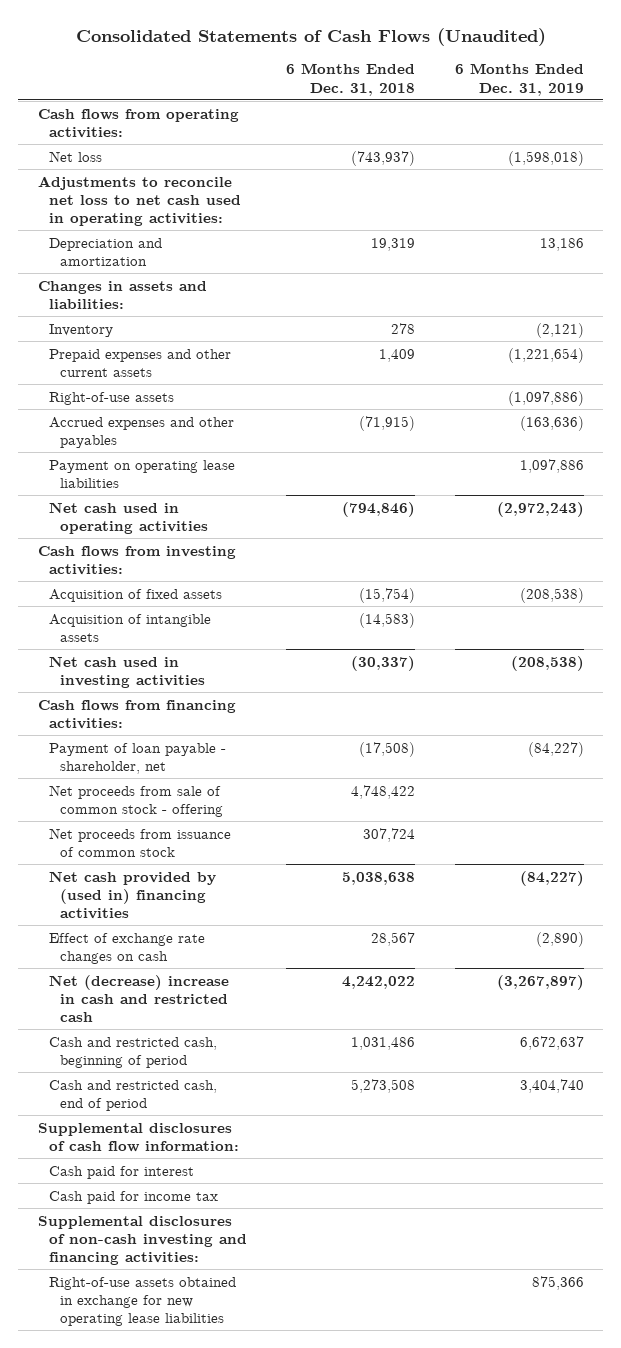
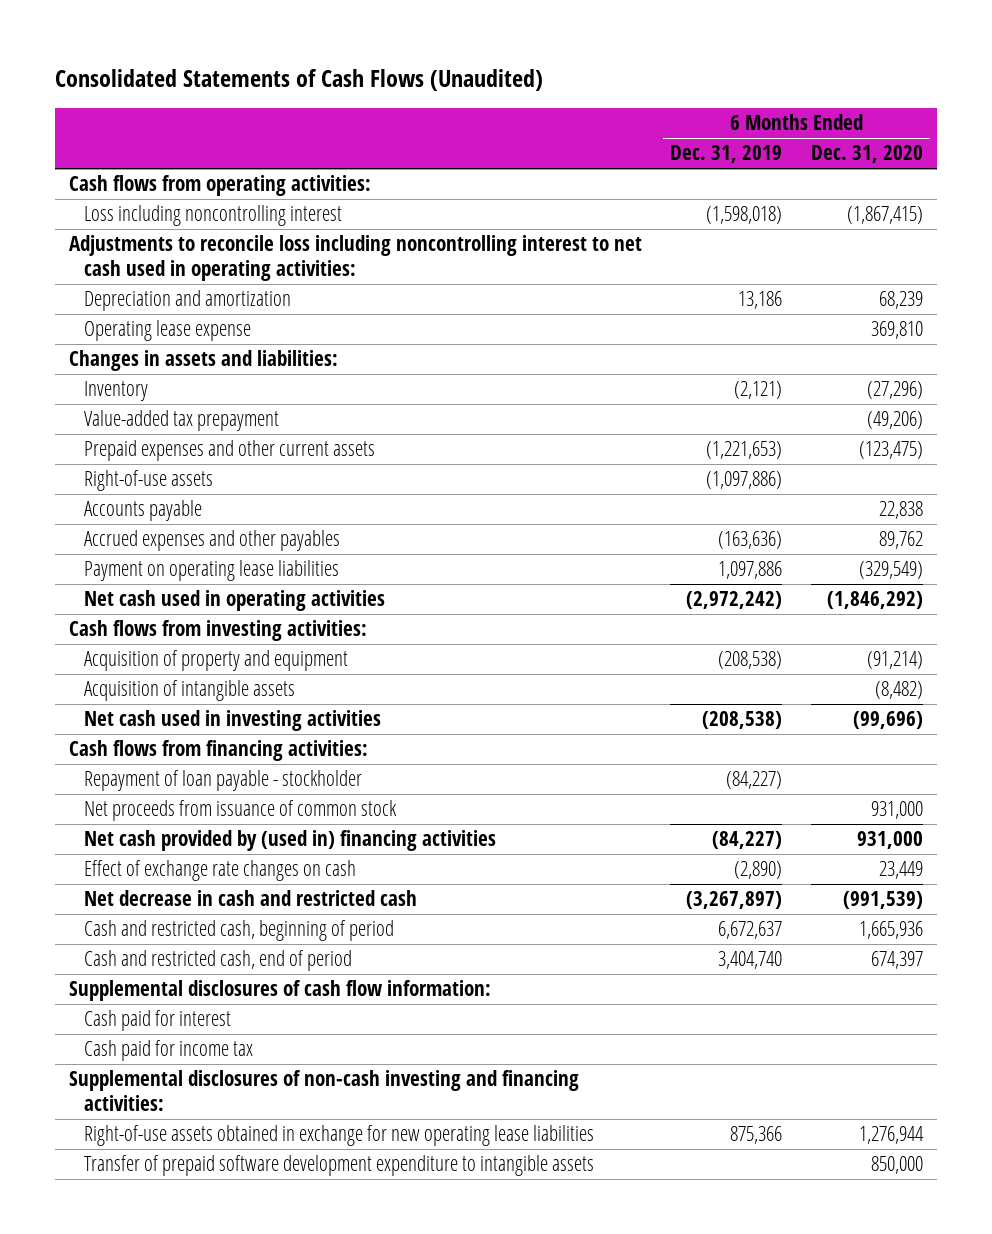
- | 6 Months Ended Dec. 31, 2018 | 6 Months Ended Dec. 31, 2019
+ | 6 Months Ended Dec. 31, 2019 | 6 Months Ended Dec. 31, 2020
- Net loss | (743,937) | (1,598,018)
- Adjustments to reconcile net loss to net cash used in operating activities:
+ Loss including noncontrolling interest | (1,598,018) | (1,867,415)
+ Adjustments to reconcile loss including noncontrolling interest to net cash used in operating activities:
+ Operating lease expense | | 369,810
- Prepaid expenses and other current assets | 1,409 | (1,221,654)
+ Value-added tax prepayment | | (49,206)
+ Prepaid expenses and other current assets | (1,221,653) | (123,475)
+ Accounts payable | | 22,838
- Net cash used in operating activities | (794,846) | (2,972,243)
+ Net cash used in operating activities | (2,972,242) | (1,846,292)
- Acquisition of fixed assets | (15,754) | (208,538)
+ Acquisition of property and equipment | (208,538) | (91,214)
- Payment of loan payable - shareholder, net | (17,508) | (84,227)
- Net proceeds from sale of common stock - offering | 4,748,422 |
+ Repayment of loan payable - stockholder | (84,227) |
- Net (decrease) increase in cash and restricted cash | 4,242,022 | (3,267,897)
+ Net decrease in cash and restricted cash | (3,267,897) | (991,539)
+ Transfer of prepaid software development expenditure to intangible assets | | 850,000

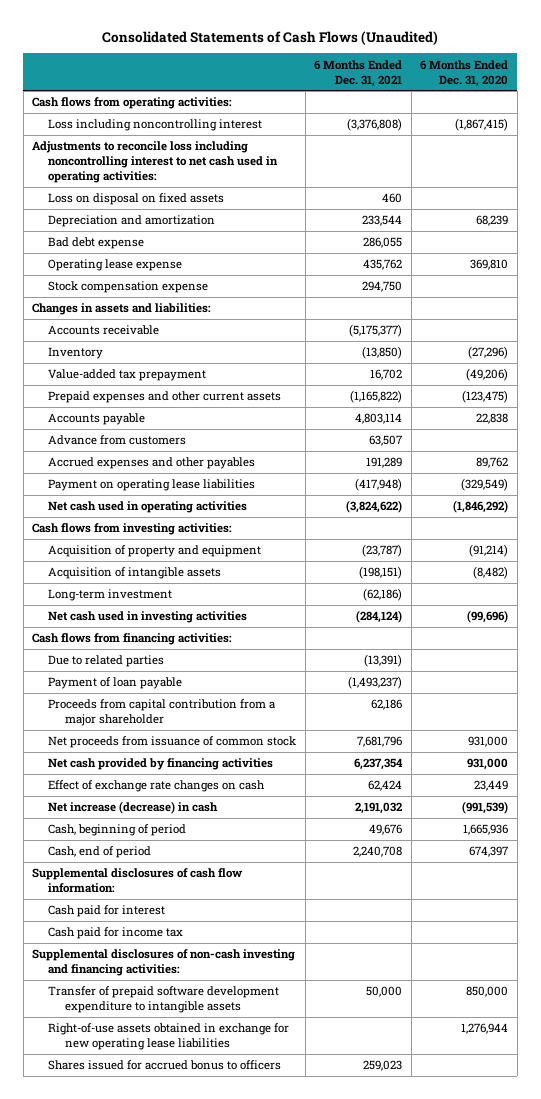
- | 6 Months Ended Dec. 31, 2019 | 6 Months Ended Dec. 31, 2020
+ | 6 Months Ended Dec. 31, 2021 | 6 Months Ended Dec. 31, 2020
+ Loss on disposal on fixed assets | 460 |
+ Bad debt expense | 286,055 |
+ Stock compensation expense | 294,750 |
+ Accounts receivable | (5,175,377) |
- Right-of-use assets | (1,097,886) |
+ Advance from customers | 63,507 |
+ Long-term investment | (62,186) |
- Repayment of loan payable - stockholder | (84,227) |
+ Due to related parties | (13,391) |
+ Payment of loan payable | (1,493,237) |
+ Proceeds from capital contribution from a major shareholder | 62,186 |
- Net cash provided by (used in) financing activities | (84,227) | 931,000
+ Net cash provided by financing activities | 6,237,354 | 931,000
- Net decrease in cash and restricted cash | (3,267,897) | (991,539)
- Cash and restricted cash, beginning of period | 6,672,637 | 1,665,936
- Cash and restricted cash, end of period | 3,404,740 | 674,397
+ Net increase (decrease) in cash | 2,191,032 | (991,539)
+ Cash, beginning of period | 49,676 | 1,665,936
+ Cash, end of period | 2,240,708 | 674,397
moved down: Right-of-use assets obtained in exchange for new operating lease liabilities | | 1,276,944
+ Shares issued for accrued bonus to officers | 259,023 |

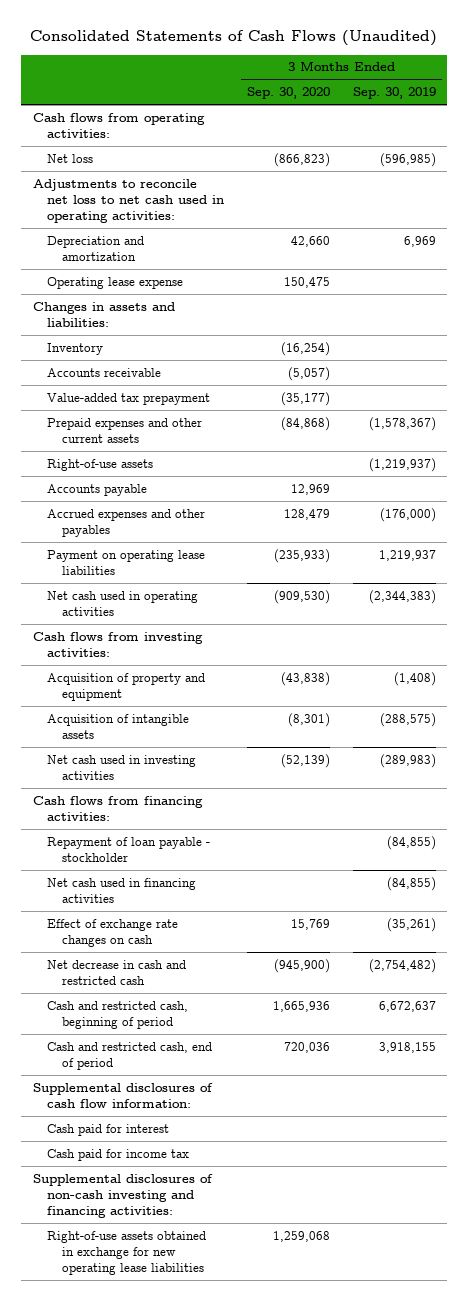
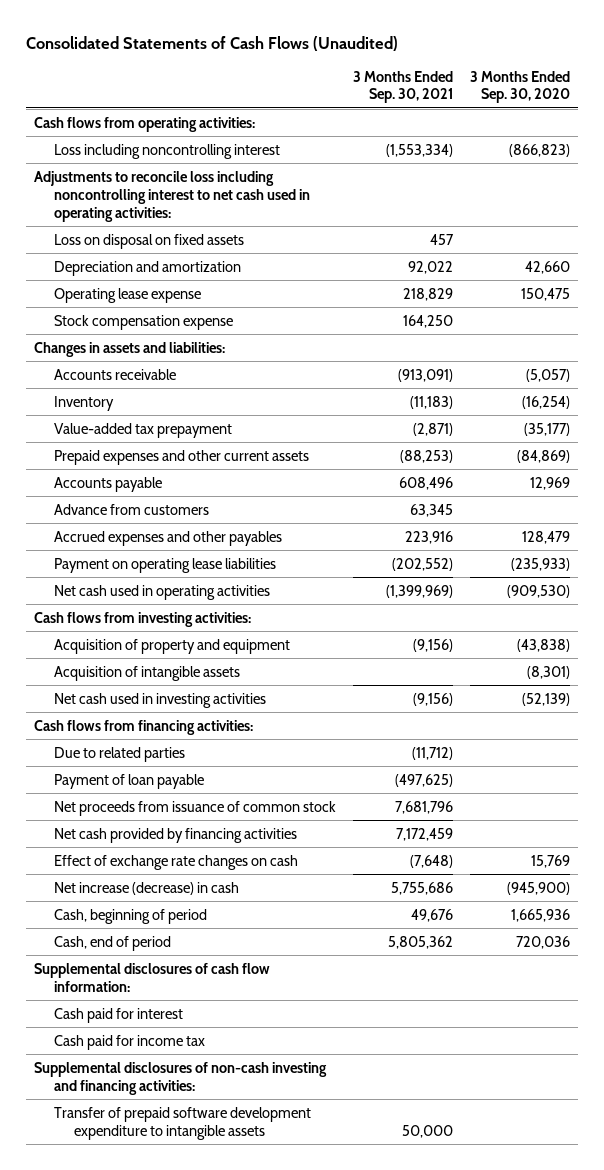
- | 3 Months Ended Sep. 30, 2020 | 3 Months Ended Sep. 30, 2019
+ | 3 Months Ended Sep. 30, 2021 | 3 Months Ended Sep. 30, 2020
- Net loss | (866,823) | (596,985)
- Adjustments to reconcile net loss to net cash used in operating activities:
+ Loss including noncontrolling interest | (1,553,334) | (866,823)
+ Adjustments to reconcile loss including noncontrolling interest to net cash used in operating activities:
+ Loss on disposal on fixed assets | 457 |
+ Stock compensation expense | 164,250 |
moved down: Inventory | (11,183) | (16,254)
- Prepaid expenses and other current assets | (84,868) | (1,578,367)
- Right-of-use assets | | (1,219,937)
+ Prepaid expenses and other current assets | (88,253) | (84,869)
+ Advance from customers | 63,345 |
- Repayment of loan payable - stockholder | | (84,855)
- Net cash used in financing activities | | (84,855)
+ Due to related parties | (11,712) |
+ Payment of loan payable | (497,625) |
+ Net proceeds from issuance of common stock | 7,681,796 |
+ Net cash provided by financing activities | 7,172,459 |
- Net decrease in cash and restricted cash | (945,900) | (2,754,482)
- Cash and restricted cash, beginning of period | 1,665,936 | 6,672,637
- Cash and restricted cash, end of period | 720,036 | 3,918,155
+ Net increase (decrease) in cash | 5,755,686 | (945,900)
+ Cash, beginning of period | 49,676 | 1,665,936
+ Cash, end of period | 5,805,362 | 720,036
- Right-of-use assets obtained in exchange for new operating lease liabilities | 1,259,068 |
+ Transfer of prepaid software development expenditure to intangible assets | 50,000 |

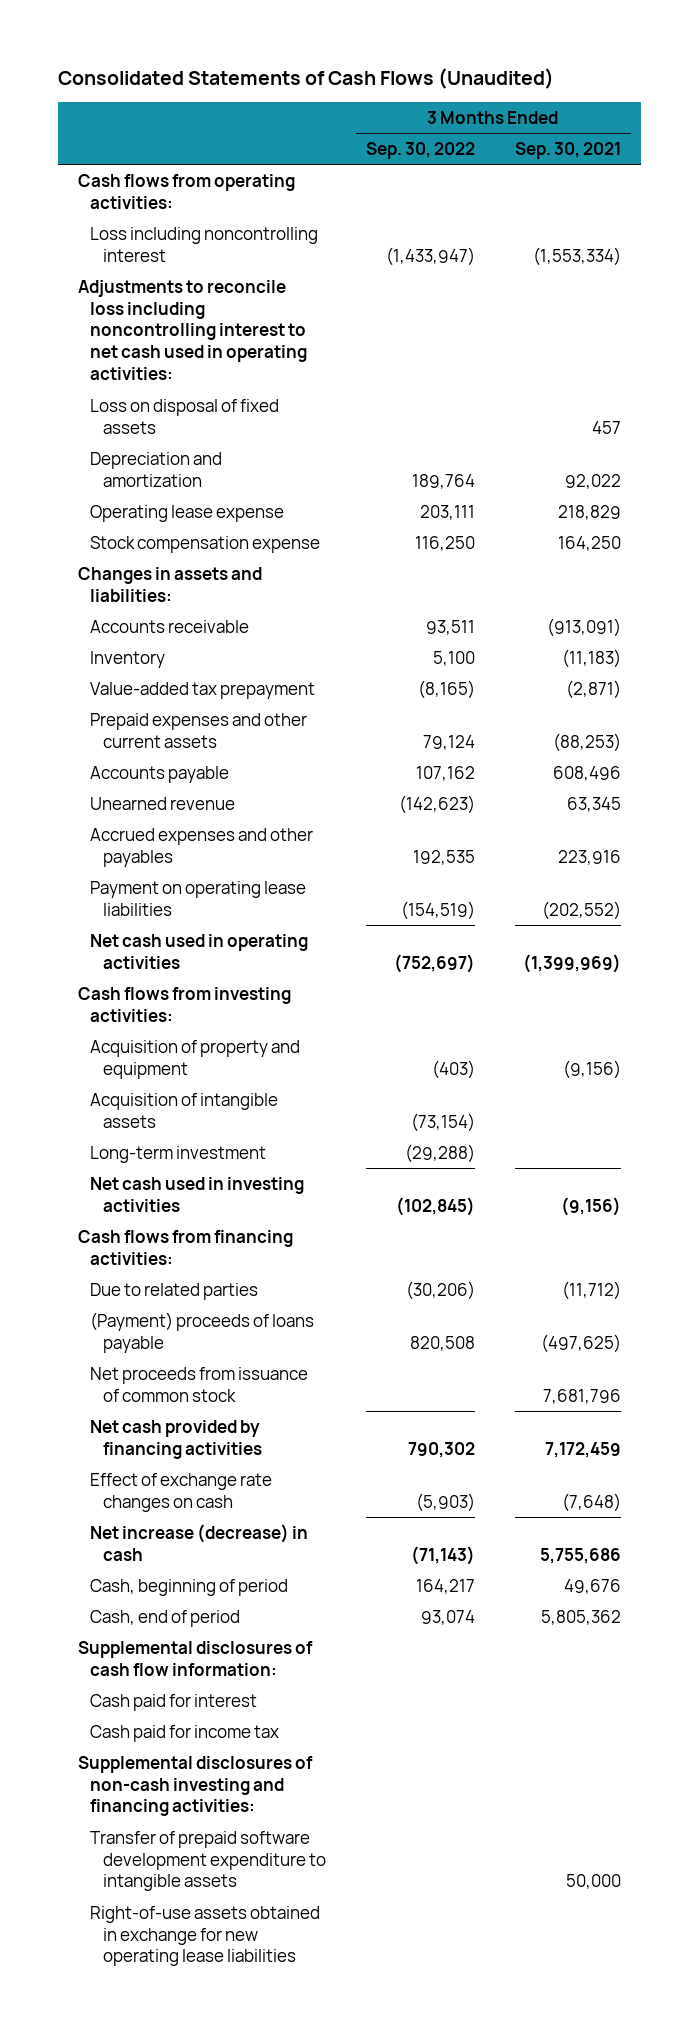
- | 3 Months Ended Sep. 30, 2021 | 3 Months Ended Sep. 30, 2020
+ | 3 Months Ended Sep. 30, 2022 | 3 Months Ended Sep. 30, 2021
- Loss on disposal on fixed assets | 457 |
+ Loss on disposal of fixed assets | | 457
- Advance from customers | 63,345 |
+ Unearned revenue | (142,623) | 63,345
+ Long-term investment | (29,288) |
- Payment of loan payable | (497,625) |
+ (Payment) proceeds of loans payable | 820,508 | (497,625)
+ Right-of-use assets obtained in exchange for new operating lease liabilities

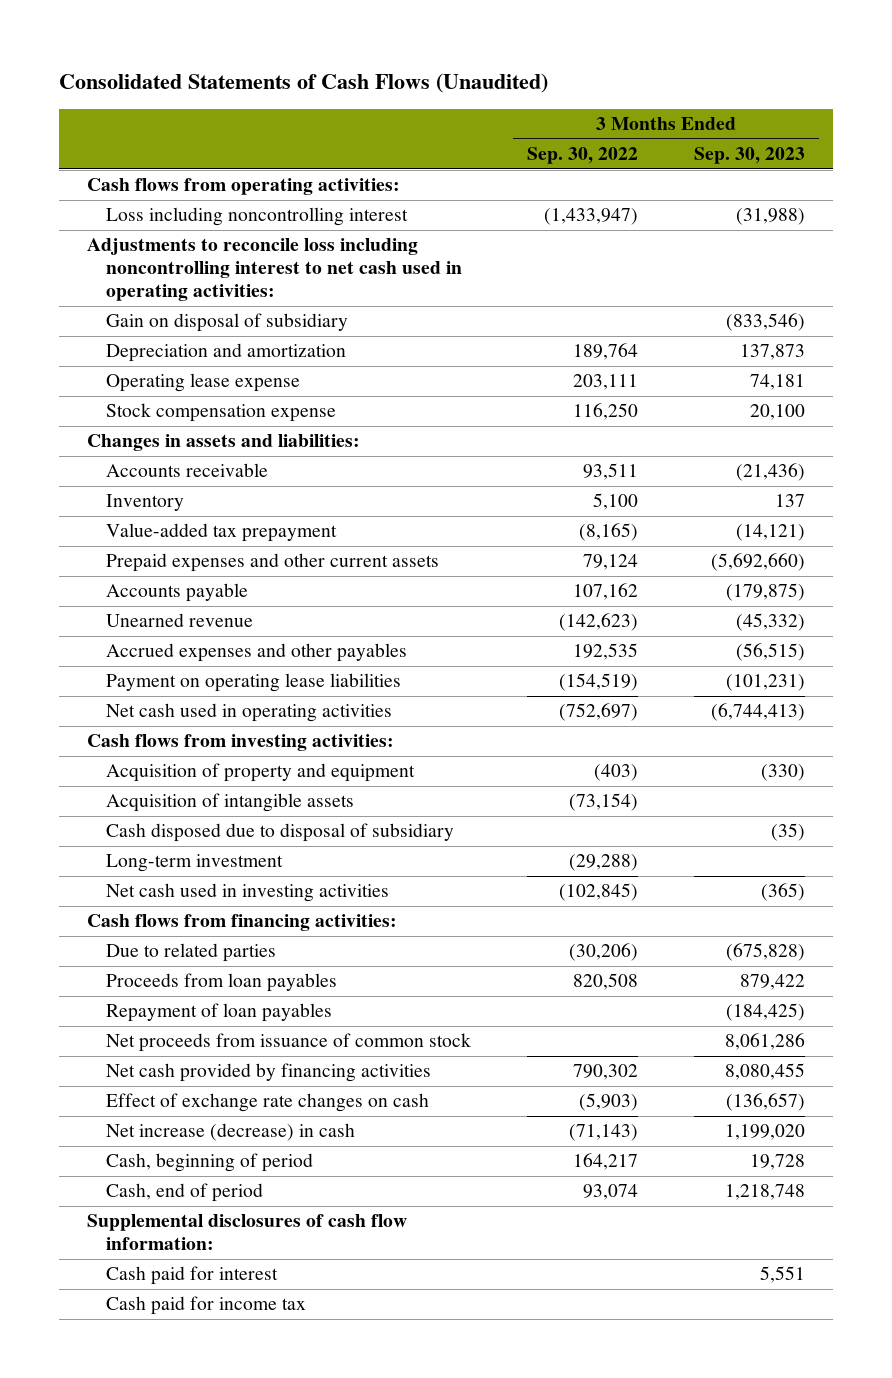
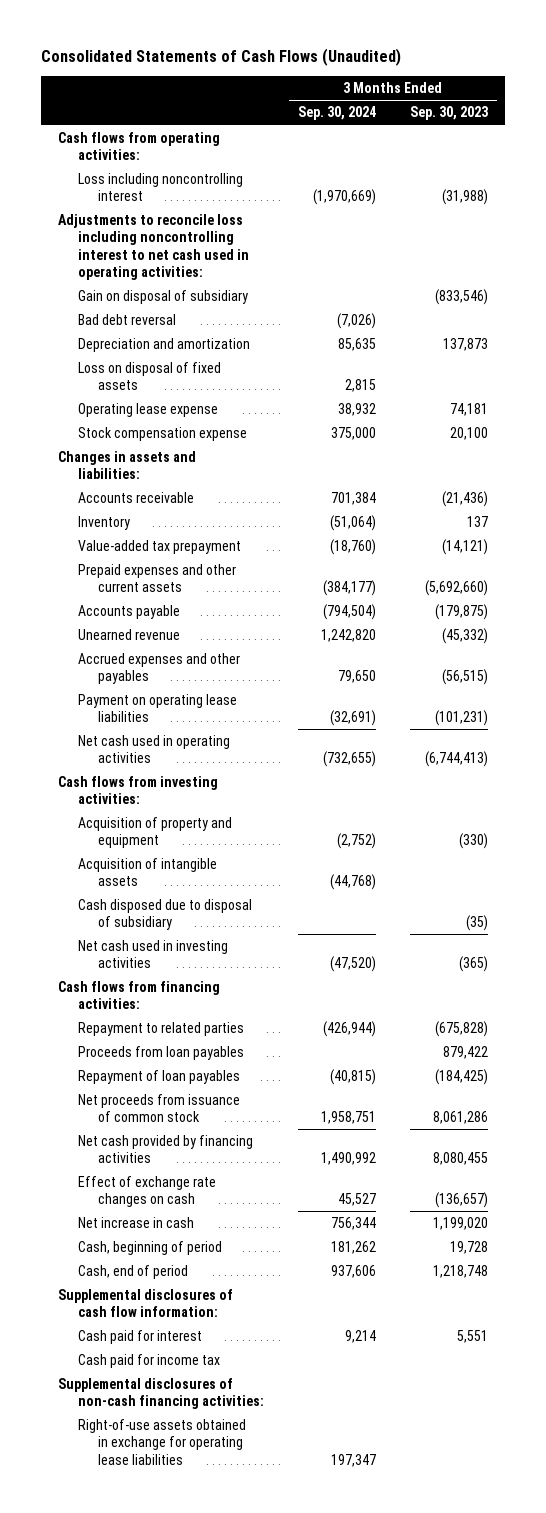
- | 3 Months Ended Sep. 30, 2022 | 3 Months Ended Sep. 30, 2023
+ | 3 Months Ended Sep. 30, 2024 | 3 Months Ended Sep. 30, 2023
+ Bad debt reversal | (7,026) |
+ Loss on disposal of fixed assets | 2,815 |
- Long-term investment | (29,288) |
- Due to related parties | (30,206) | (675,828)
+ Repayment to related parties | (426,944) | (675,828)
- Net increase (decrease) in cash | (71,143) | 1,199,020
+ Net increase in cash | 756,344 | 1,199,020
+ Supplemental disclosures of non-cash financing activities:
+ Right-of-use assets obtained in exchange for operating lease liabilities | 197,347 |

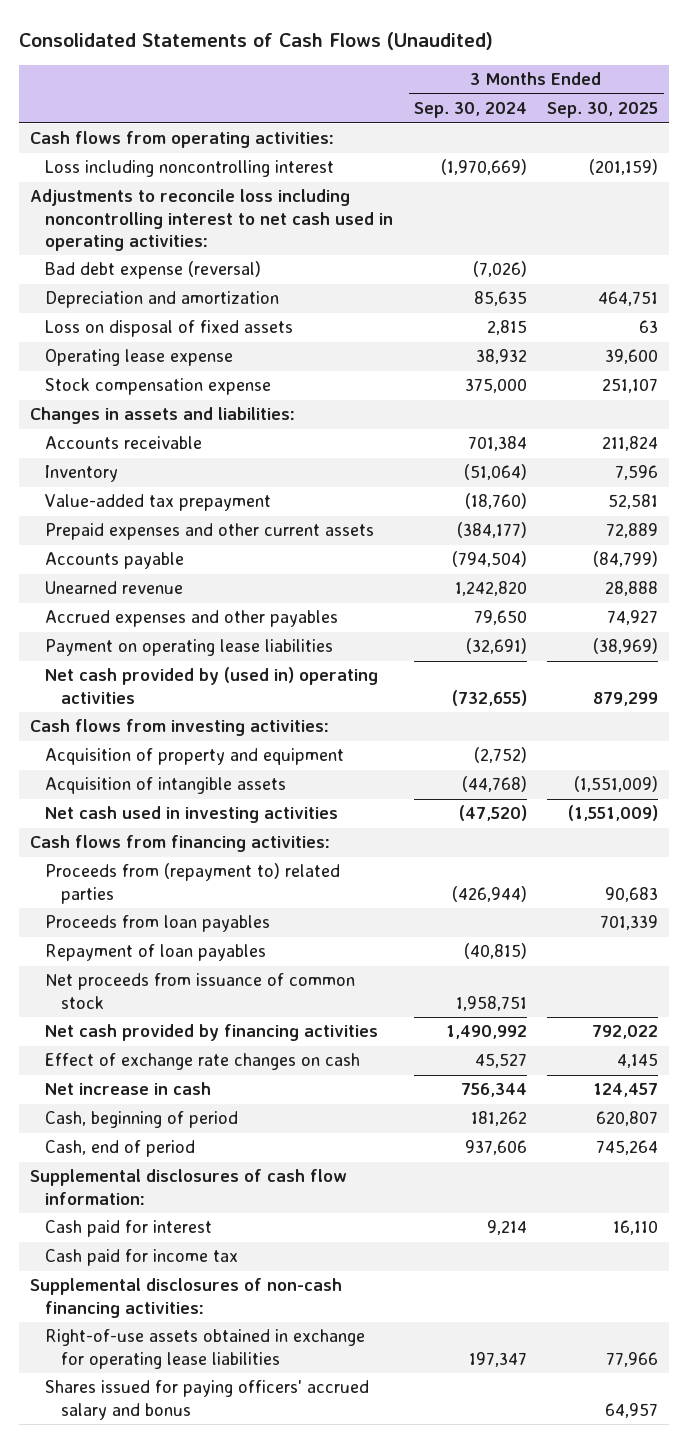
- | 3 Months Ended Sep. 30, 2024 | 3 Months Ended Sep. 30, 2023
+ | 3 Months Ended Sep. 30, 2024 | 3 Months Ended Sep. 30, 2025
- Gain on disposal of subsidiary | | (833,546)
- Bad debt reversal | (7,026) |
+ Bad debt expense (reversal) | (7,026) |
- Net cash used in operating activities | (732,655) | (6,744,413)
+ Net cash provided by (used in) operating activities | (732,655) | 879,299
- Cash disposed due to disposal of subsidiary | | (35)
- Repayment to related parties | (426,944) | (675,828)
+ Proceeds from (repayment to) related parties | (426,944) | 90,683
+ Shares issued for paying officers' accrued salary and bonus | | 64,957

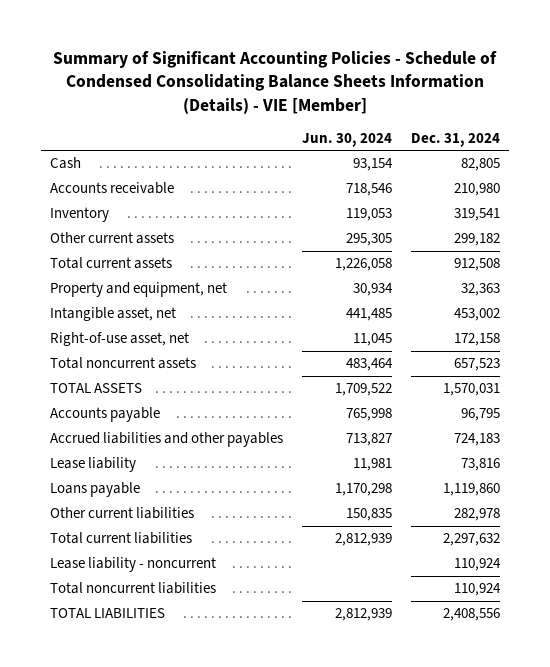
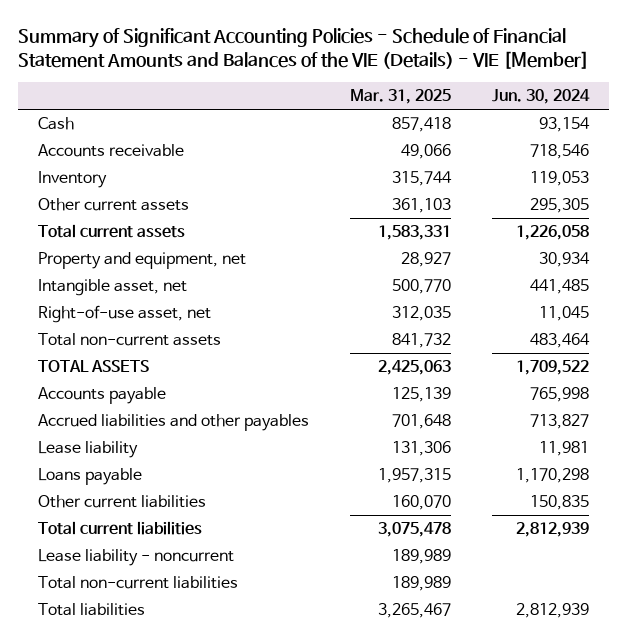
- Summary of Significant Accounting Policies - Schedule of Condensed Consolidating Balance Sheets Information (Details) - VIE [Member]
+ Summary of Significant Accounting Policies - Schedule of Financial Statement Amounts and Balances of the VIE (Details) - VIE [Member]
- | Jun. 30, 2024 | Dec. 31, 2024
+ | Mar. 31, 2025 | Jun. 30, 2024
- Total noncurrent assets | 483,464 | 657,523
+ Total non-current assets | 841,732 | 483,464
- Total noncurrent liabilities | | 110,924
- TOTAL LIABILITIES | 2,812,939 | 2,408,556
+ Total non-current liabilities | 189,989 |
+ Total liabilities | 3,265,467 | 2,812,939

